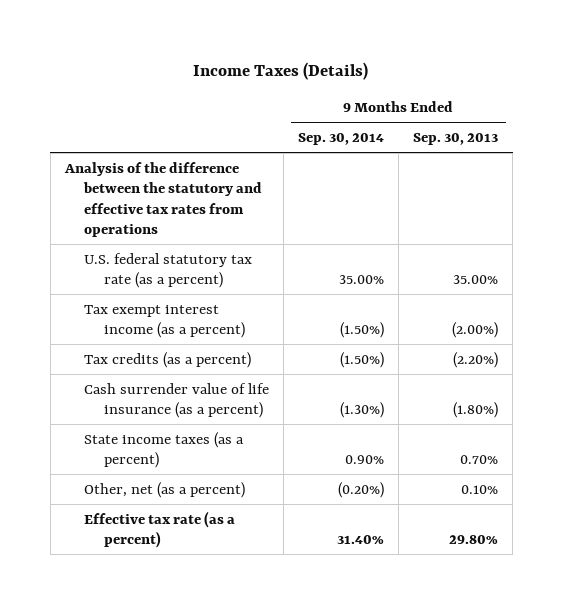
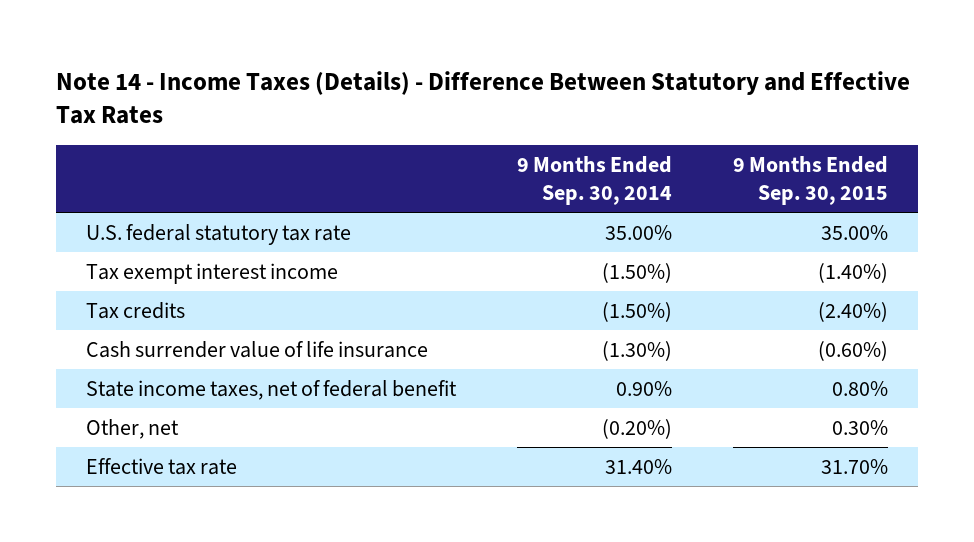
- Income Taxes (Details)
+ Note 14 - Income Taxes (Details) - Difference Between Statutory and Effective Tax Rates
- | 9 Months Ended Sep. 30, 2014 | 9 Months Ended Sep. 30, 2013
+ | 9 Months Ended Sep. 30, 2014 | 9 Months Ended Sep. 30, 2015
- Analysis of the difference between the statutory and effective tax rates from operations
- U.S. federal statutory tax rate (as a percent) | 35.00% | 35.00%
- Tax exempt interest income (as a percent) | (1.50%) | (2.00%)
- Tax credits (as a percent) | (1.50%) | (2.20%)
- Cash surrender value of life insurance (as a percent) | (1.30%) | (1.80%)
- State income taxes (as a percent) | 0.90% | 0.70%
- Other, net (as a percent) | (0.20%) | 0.10%
- Effective tax rate (as a percent) | 31.40% | 29.80%
+ U.S. federal statutory tax rate | 35.00% | 35.00%
+ Tax exempt interest income | (1.50%) | (1.40%)
+ Tax credits | (1.50%) | (2.40%)
+ Cash surrender value of life insurance | (1.30%) | (0.60%)
+ State income taxes, net of federal benefit | 0.90% | 0.80%
+ Other, net | (0.20%) | 0.30%
+ Effective tax rate | 31.40% | 31.70%

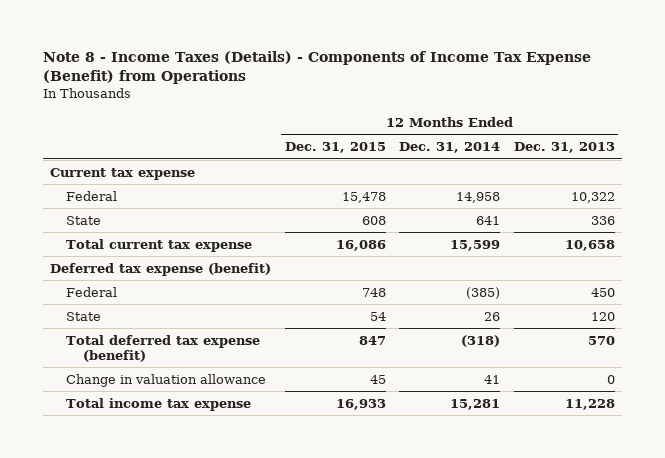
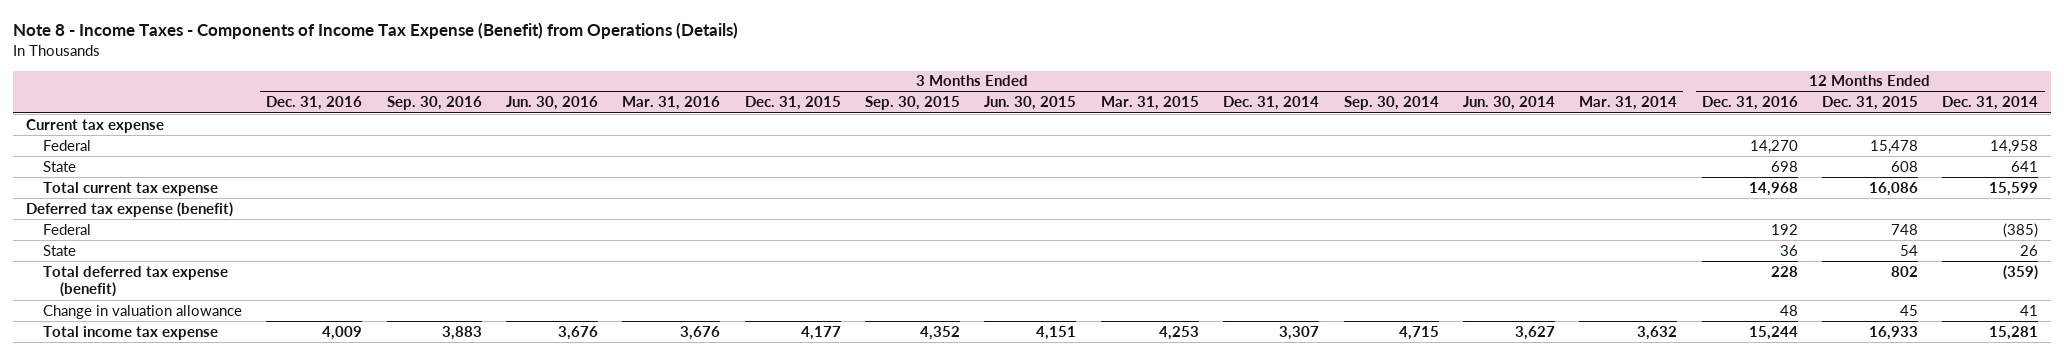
- Note 8 - Income Taxes (Details) - Components of Income Tax Expense (Benefit) from Operations
+ Note 8 - Income Taxes - Components of Income Tax Expense (Benefit) from Operations (Details)
- | 12 Months Ended Dec. 31, 2015 | 12 Months Ended Dec. 31, 2014 | 12 Months Ended Dec. 31, 2013
+ | 3 Months Ended Dec. 31, 2016 | 3 Months Ended Sep. 30, 2016 | 3 Months Ended Jun. 30, 2016 | 3 Months Ended Mar. 31, 2016 | 3 Months Ended Dec. 31, 2015 | 3 Months Ended Sep. 30, 2015 | 3 Months Ended Jun. 30, 2015 | 3 Months Ended Mar. 31, 2015 | 3 Months Ended Dec. 31, 2014 | 3 Months Ended Sep. 30, 2014 | 3 Months Ended Jun. 30, 2014 | 3 Months Ended Mar. 31, 2014 | 12 Months Ended Dec. 31, 2016 | 12 Months Ended Dec. 31, 2015 | 12 Months Ended Dec. 31, 2014
- Total deferred tax expense (benefit) | 847 | (318) | 570
+ Total deferred tax expense (benefit) | | | | | | | | | | | | | 228 | 802 | (359)

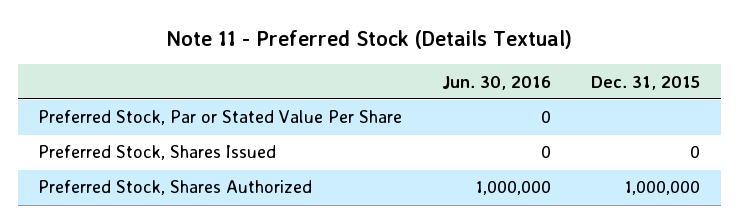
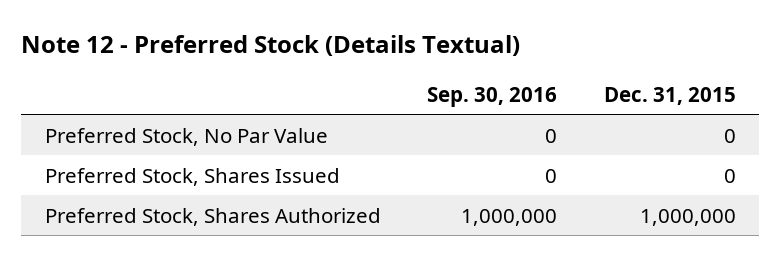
- Note 11 - Preferred Stock (Details Textual)
+ Note 12 - Preferred Stock (Details Textual)
- | Jun. 30, 2016 | Dec. 31, 2015
+ | Sep. 30, 2016 | Dec. 31, 2015
- Preferred Stock, Par or Stated Value Per Share | 0 |
+ Preferred Stock, No Par Value | 0 | 0

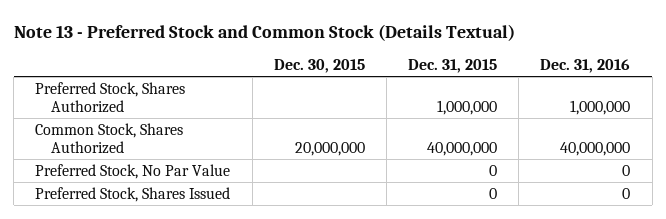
- Note 12 - Preferred Stock (Details Textual)
+ Note 13 - Preferred Stock and Common Stock (Details Textual)
- | Sep. 30, 2016 | Dec. 31, 2015
+ | Dec. 30, 2015 | Dec. 31, 2015 | Dec. 31, 2016
moved up: Preferred Stock, Shares Authorized | | 1,000,000 | 1,000,000
+ Common Stock, Shares Authorized | 20,000,000 | 40,000,000 | 40,000,000

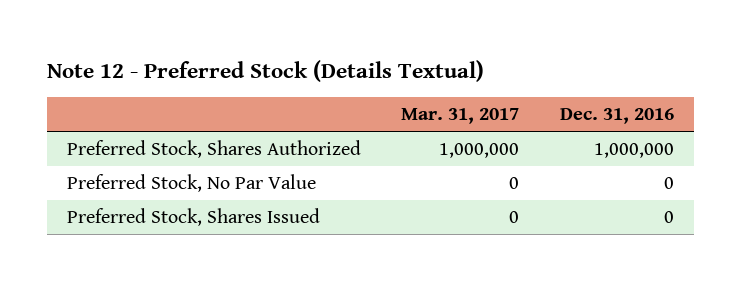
- Note 13 - Preferred Stock and Common Stock (Details Textual)
+ Note 12 - Preferred Stock (Details Textual)
- | Dec. 30, 2015 | Dec. 31, 2015 | Dec. 31, 2016
+ | Mar. 31, 2017 | Dec. 31, 2016
- Common Stock, Shares Authorized | 20,000,000 | 40,000,000 | 40,000,000

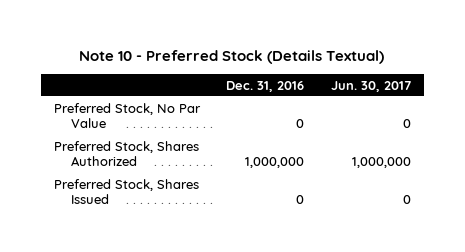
- Note 12 - Preferred Stock (Details Textual)
+ Note 10 - Preferred Stock (Details Textual)
- | Mar. 31, 2017 | Dec. 31, 2016
+ | Dec. 31, 2016 | Jun. 30, 2017
moved down: Preferred Stock, Shares Authorized | 1,000,000 | 1,000,000

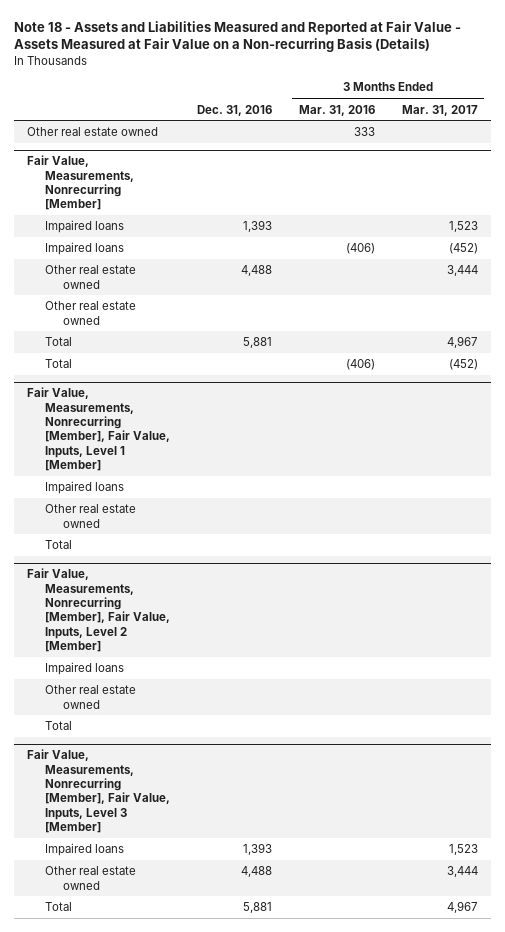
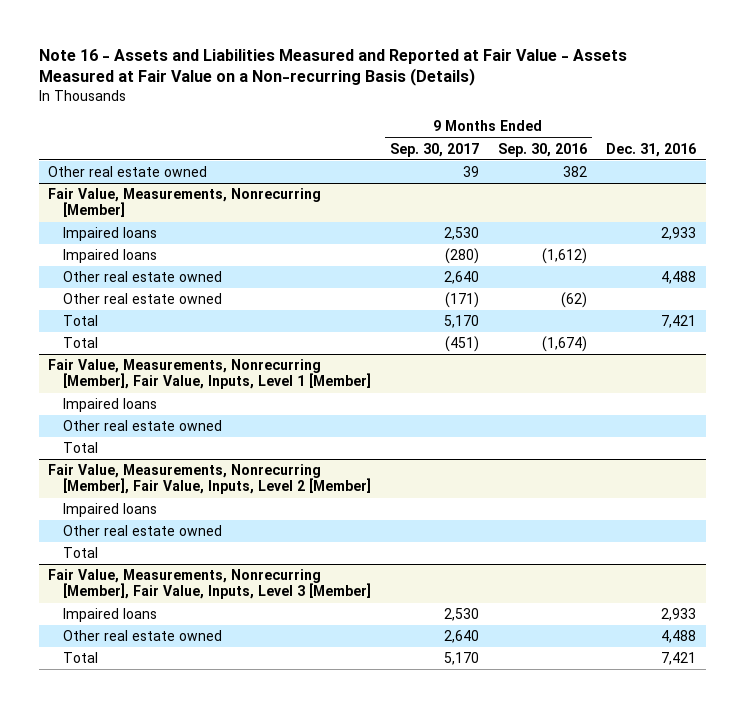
- Note 18 - Assets and Liabilities Measured and Reported at Fair Value - Assets Measured at Fair Value on a Non-recurring Basis (Details)
+ Note 16 - Assets and Liabilities Measured and Reported at Fair Value - Assets Measured at Fair Value on a Non-recurring Basis (Details)
- | Dec. 31, 2016 | 3 Months Ended Mar. 31, 2016 | 3 Months Ended Mar. 31, 2017
+ | 9 Months Ended Sep. 30, 2017 | 9 Months Ended Sep. 30, 2016 | Dec. 31, 2016
@ Fair Value, Measurements, Nonrecurring [Member]
- Impaired loans | 1,393 | | 1,523
+ Impaired loans | 2,530 | | 2,933
- Total | 5,881 | | 4,967
+ Total | 5,170 | | 7,421
@ Fair Value, Measurements, Nonrecurring [Member], Fair Value, Inputs, Level 3 [Member]
- Impaired loans | 1,393 | | 1,523
+ Impaired loans | 2,530 | | 2,933
- Total | 5,881 | | 4,967
+ Total | 5,170 | | 7,421

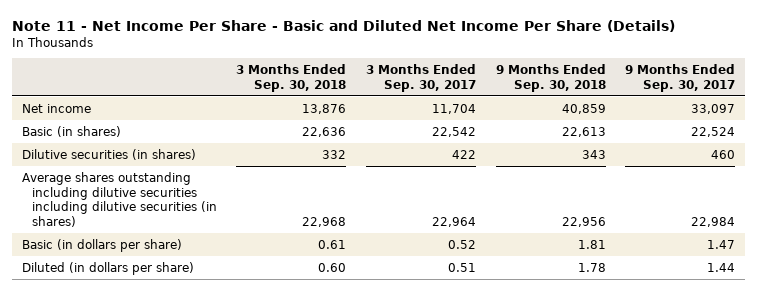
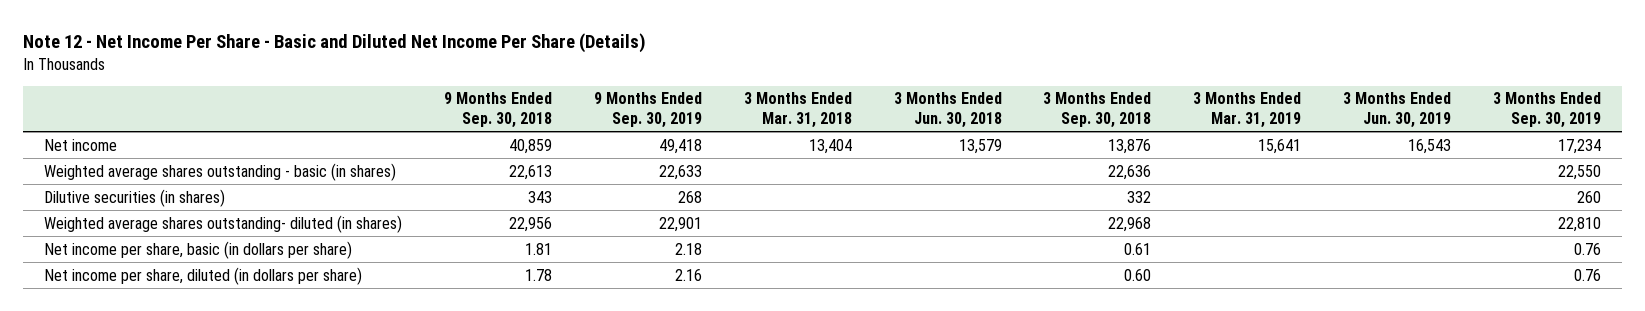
- Note 11 - Net Income Per Share - Basic and Diluted Net Income Per Share (Details)
+ Note 12 - Net Income Per Share - Basic and Diluted Net Income Per Share (Details)
- | 3 Months Ended Sep. 30, 2018 | 3 Months Ended Sep. 30, 2017 | 9 Months Ended Sep. 30, 2018 | 9 Months Ended Sep. 30, 2017
+ | 9 Months Ended Sep. 30, 2018 | 9 Months Ended Sep. 30, 2019 | 3 Months Ended Mar. 31, 2018 | 3 Months Ended Jun. 30, 2018 | 3 Months Ended Sep. 30, 2018 | 3 Months Ended Mar. 31, 2019 | 3 Months Ended Jun. 30, 2019 | 3 Months Ended Sep. 30, 2019
- Basic (in shares) | 22,636 | 22,542 | 22,613 | 22,524
+ Weighted average shares outstanding - basic (in shares) | 22,613 | 22,633 | | | 22,636 | | | 22,550
- Average shares outstanding including dilutive securities including dilutive securities (in shares) | 22,968 | 22,964 | 22,956 | 22,984
- Basic (in dollars per share) | 0.61 | 0.52 | 1.81 | 1.47
- Diluted (in dollars per share) | 0.60 | 0.51 | 1.78 | 1.44
+ Weighted average shares outstanding- diluted (in shares) | 22,956 | 22,901 | | | 22,968 | | | 22,810
+ Net income per share, basic (in dollars per share) | 1.81 | 2.18 | | | 0.61 | | | 0.76
+ Net income per share, diluted (in dollars per share) | 1.78 | 2.16 | | | 0.60 | | | 0.76

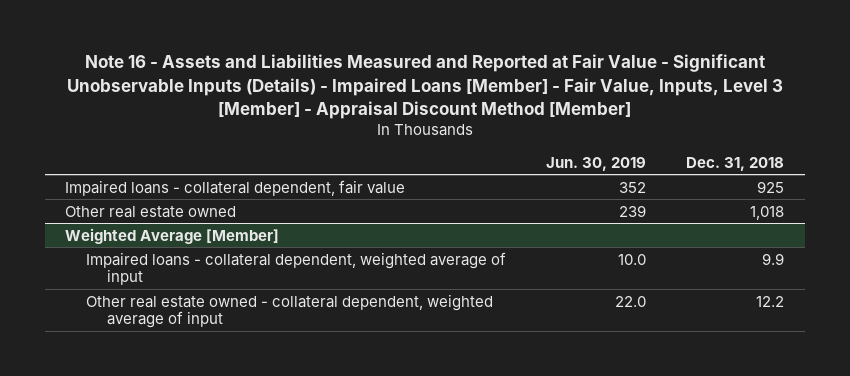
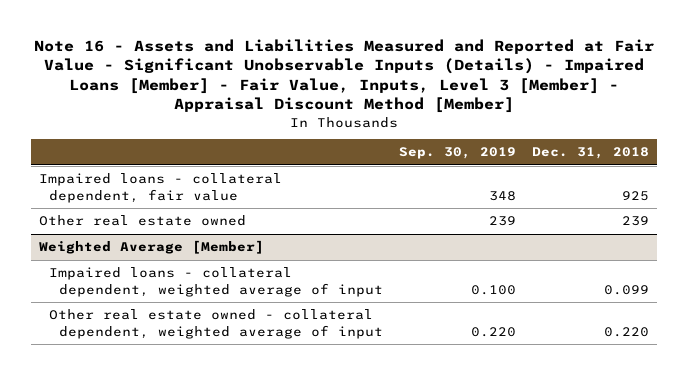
- | Jun. 30, 2019 | Dec. 31, 2018
+ | Sep. 30, 2019 | Dec. 31, 2018
- Other real estate owned | 239 | 1,018
+ Other real estate owned | 239 | 239
@ Weighted Average [Member]
- Impaired loans - collateral dependent, weighted average of input | 10.0 | 9.9
- Other real estate owned - collateral dependent, weighted average of input | 22.0 | 12.2
+ Impaired loans - collateral dependent, weighted average of input | 0.100 | 0.099
+ Other real estate owned - collateral dependent, weighted average of input | 0.220 | 0.220

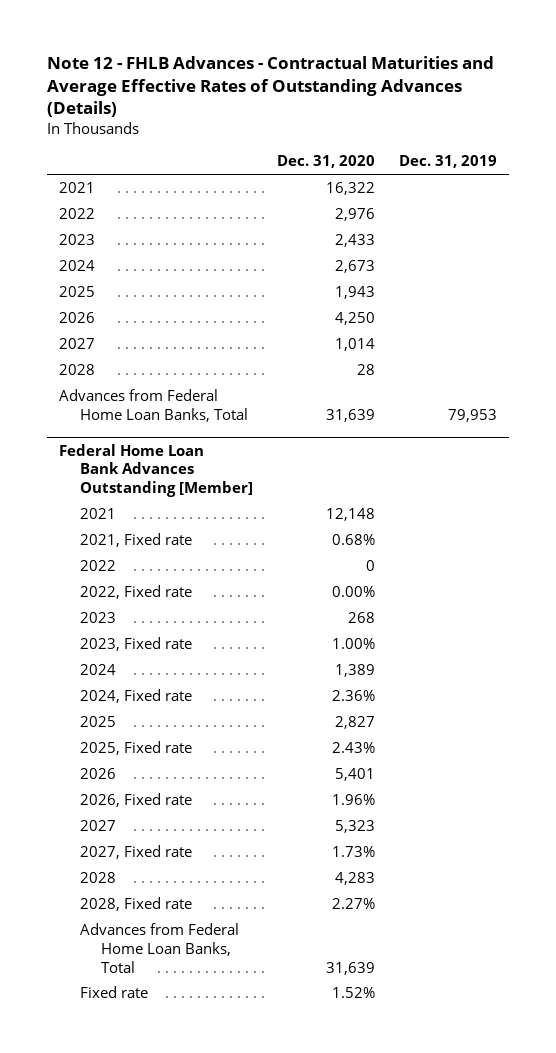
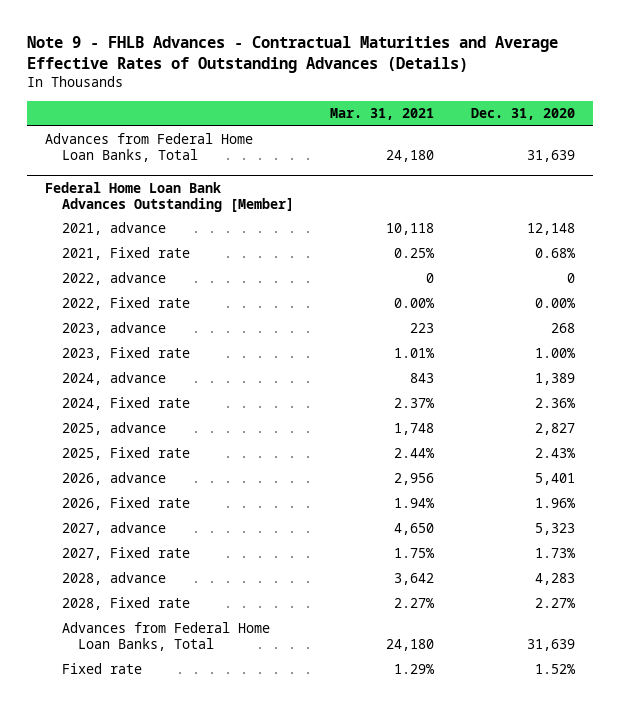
- Note 12 - FHLB Advances - Contractual Maturities and Average Effective Rates of Outstanding Advances (Details)
+ Note 9 - FHLB Advances - Contractual Maturities and Average Effective Rates of Outstanding Advances (Details)
- | Dec. 31, 2020 | Dec. 31, 2019
+ | Mar. 31, 2021 | Dec. 31, 2020
- 2021 | 16,322 |
- 2022 | 2,976 |
- 2023 | 2,433 |
- 2024 | 2,673 |
- 2025 | 1,943 |
- 2026 | 4,250 |
- 2027 | 1,014 |
- 2028 | 28 |
@ Federal Home Loan Bank Advances Outstanding [Member]
- 2021 | 12,148 |
+ 2021, advance | 10,118 | 12,148
- 2022 | 0 |
+ 2022, advance | 0 | 0
- 2023 | 268 |
+ 2023, advance | 223 | 268
- 2024 | 1,389 |
+ 2024, advance | 843 | 1,389
- 2025 | 2,827 |
+ 2025, advance | 1,748 | 2,827
- 2026 | 5,401 |
+ 2026, advance | 2,956 | 5,401
- 2027 | 5,323 |
+ 2027, advance | 4,650 | 5,323
- 2028 | 4,283 |
+ 2028, advance | 3,642 | 4,283

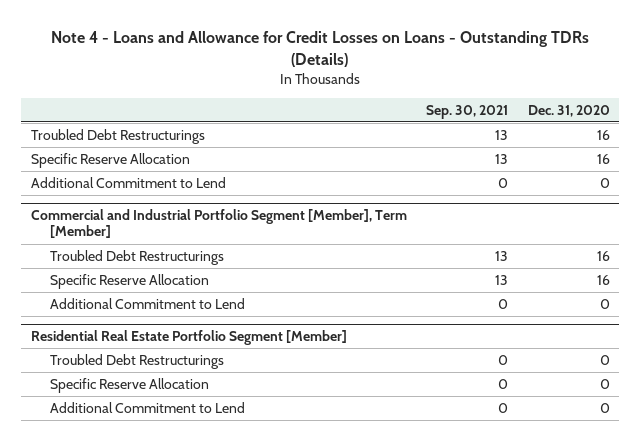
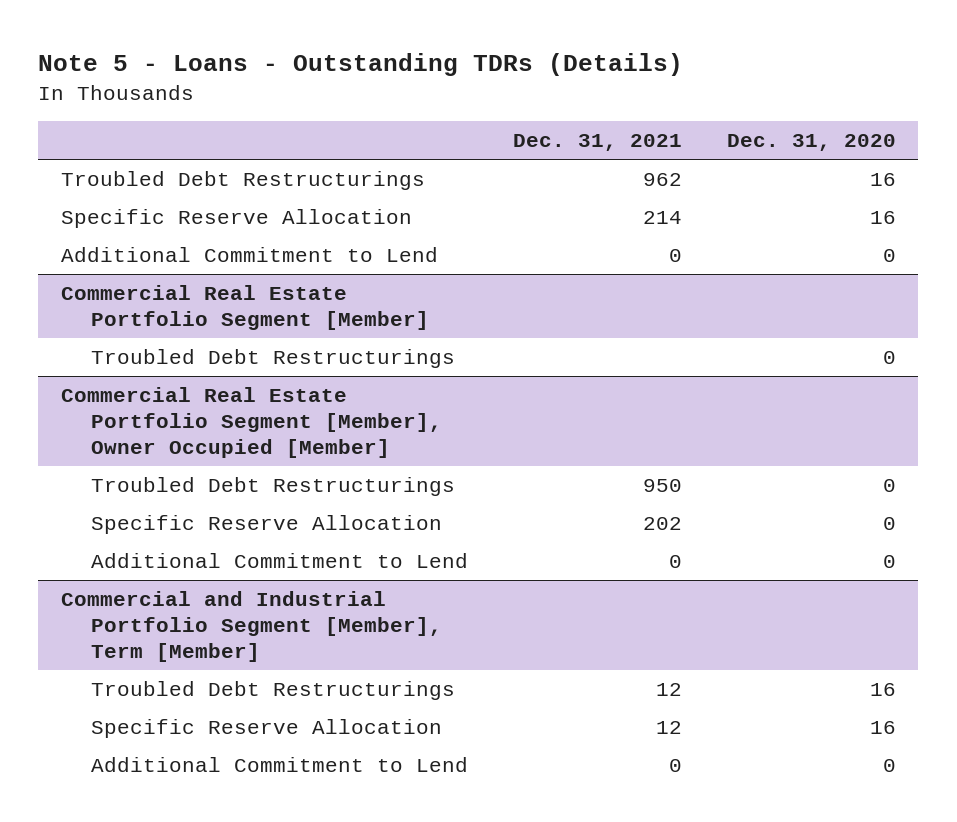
- Note 4 - Loans and Allowance for Credit Losses on Loans - Outstanding TDRs (Details)
+ Note 5 - Loans - Outstanding TDRs (Details)
- | Sep. 30, 2021 | Dec. 31, 2020
+ | Dec. 31, 2021 | Dec. 31, 2020
+ Commercial Real Estate Portfolio Segment [Member]
+ Troubled Debt Restructurings | | 0
+ Commercial Real Estate Portfolio Segment [Member], Owner Occupied [Member]
+ Troubled Debt Restructurings | 950 | 0
+ Specific Reserve Allocation | 202 | 0
+ Additional Commitment to Lend | 0 | 0
- Residential Real Estate Portfolio Segment [Member]
- Troubled Debt Restructurings | 0 | 0
- Specific Reserve Allocation | 0 | 0
- Additional Commitment to Lend | 0 | 0

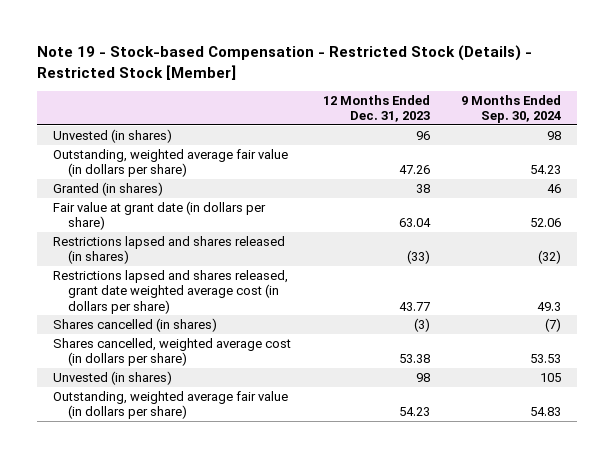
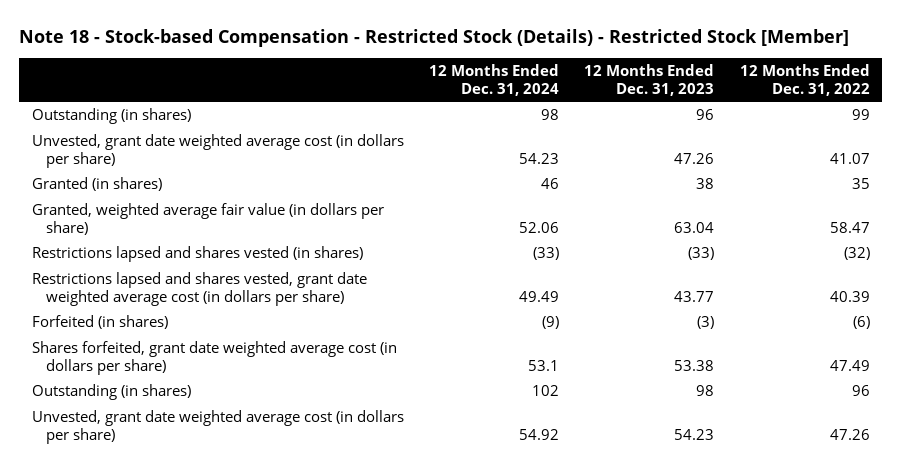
- Note 19 - Stock-based Compensation - Restricted Stock (Details) - Restricted Stock [Member]
+ Note 18 - Stock-based Compensation - Restricted Stock (Details) - Restricted Stock [Member]
- | 12 Months Ended Dec. 31, 2023 | 9 Months Ended Sep. 30, 2024
+ | 12 Months Ended Dec. 31, 2024 | 12 Months Ended Dec. 31, 2023 | 12 Months Ended Dec. 31, 2022
- Unvested (in shares) | 96 | 98
- Outstanding, weighted average fair value (in dollars per share) | 47.26 | 54.23
+ Outstanding (in shares) | 98 | 96 | 99
+ Unvested, grant date weighted average cost (in dollars per share) | 54.23 | 47.26 | 41.07
- Fair value at grant date (in dollars per share) | 63.04 | 52.06
- Restrictions lapsed and shares released (in shares) | (33) | (32)
- Restrictions lapsed and shares released, grant date weighted average cost (in dollars per share) | 43.77 | 49.3
- Shares cancelled (in shares) | (3) | (7)
- Shares cancelled, weighted average cost (in dollars per share) | 53.38 | 53.53
- Unvested (in shares) | 98 | 105
- Outstanding, weighted average fair value (in dollars per share) | 54.23 | 54.83
+ Granted, weighted average fair value (in dollars per share) | 52.06 | 63.04 | 58.47
+ Restrictions lapsed and shares vested (in shares) | (33) | (33) | (32)
+ Restrictions lapsed and shares vested, grant date weighted average cost (in dollars per share) | 49.49 | 43.77 | 40.39
+ Forfeited (in shares) | (9) | (3) | (6)
+ Shares forfeited, grant date weighted average cost (in dollars per share) | 53.1 | 53.38 | 47.49
+ Outstanding (in shares) | 102 | 98 | 96
+ Unvested, grant date weighted average cost (in dollars per share) | 54.92 | 54.23 | 47.26

